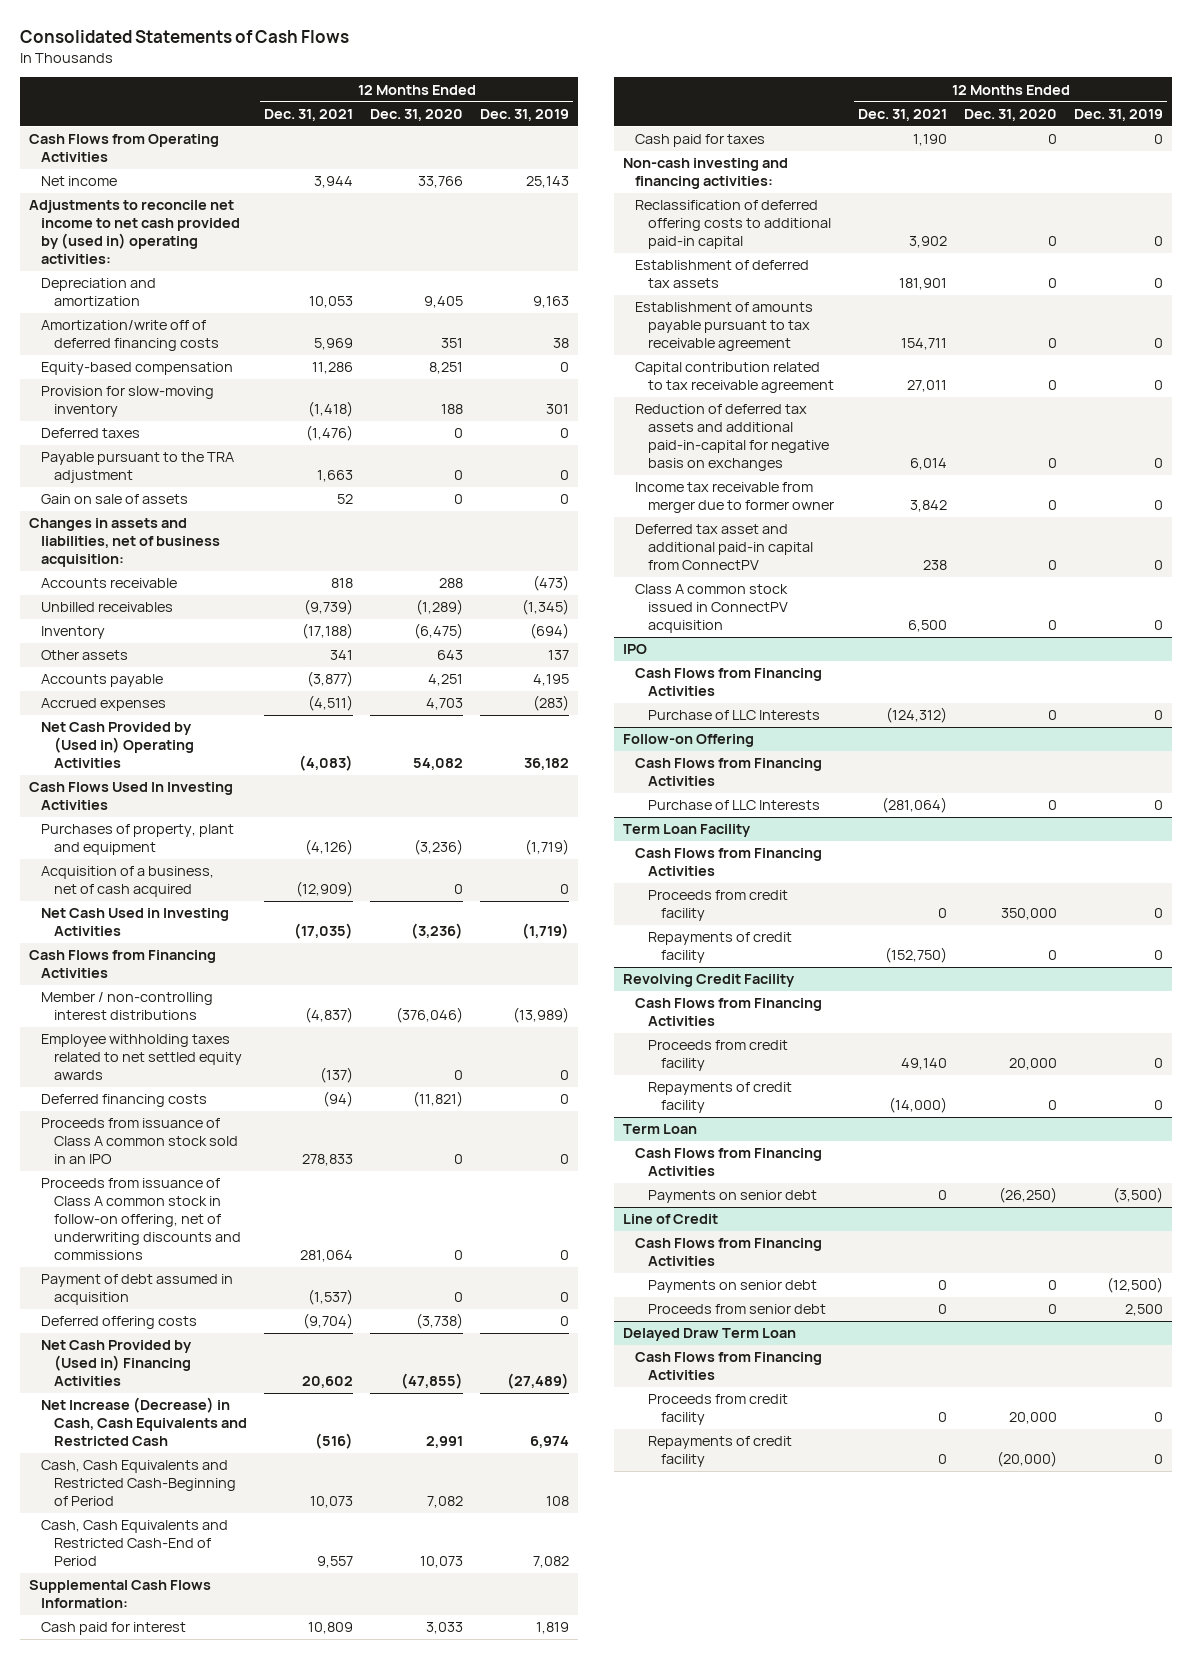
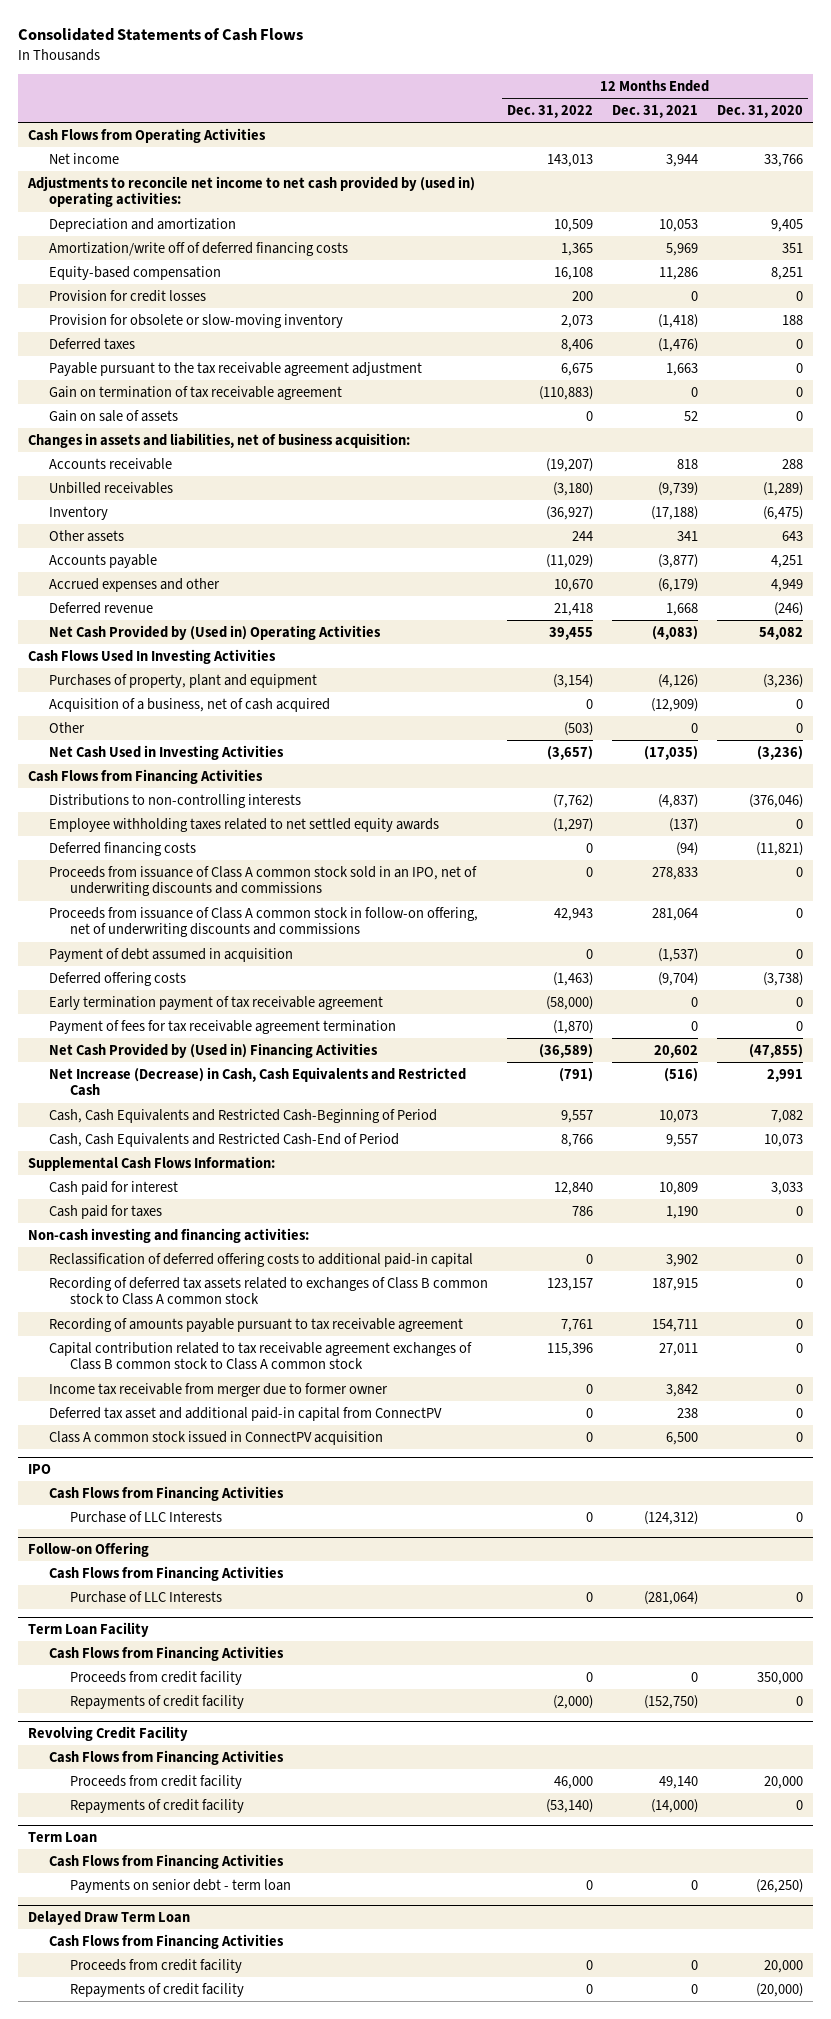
- | 12 Months Ended Dec. 31, 2021 | 12 Months Ended Dec. 31, 2020 | 12 Months Ended Dec. 31, 2019
+ | 12 Months Ended Dec. 31, 2022 | 12 Months Ended Dec. 31, 2021 | 12 Months Ended Dec. 31, 2020
- Provision for slow-moving inventory | (1,418) | 188 | 301
+ Provision for credit losses | 200 | 0 | 0
+ Provision for obsolete or slow-moving inventory | 2,073 | (1,418) | 188
- Payable pursuant to the TRA adjustment | 1,663 | 0 | 0
+ Payable pursuant to the tax receivable agreement adjustment | 6,675 | 1,663 | 0
+ Gain on termination of tax receivable agreement | (110,883) | 0 | 0
- Accrued expenses | (4,511) | 4,703 | (283)
+ Accrued expenses and other | 10,670 | (6,179) | 4,949
+ Deferred revenue | 21,418 | 1,668 | (246)
+ Other | (503) | 0 | 0
- Member / non-controlling interest distributions | (4,837) | (376,046) | (13,989)
+ Distributions to non-controlling interests | (7,762) | (4,837) | (376,046)
- Proceeds from issuance of Class A common stock sold in an IPO | 278,833 | 0 | 0
+ Proceeds from issuance of Class A common stock sold in an IPO, net of underwriting discounts and commissions | 0 | 278,833 | 0
+ Early termination payment of tax receivable agreement | (58,000) | 0 | 0
+ Payment of fees for tax receivable agreement termination | (1,870) | 0 | 0
- Establishment of deferred tax assets | 181,901 | 0 | 0
- Establishment of amounts payable pursuant to tax receivable agreement | 154,711 | 0 | 0
- Capital contribution related to tax receivable agreement | 27,011 | 0 | 0
- Reduction of deferred tax assets and additional paid-in-capital for negative basis on exchanges | 6,014 | 0 | 0
+ Recording of deferred tax assets related to exchanges of Class B common stock to Class A common stock | 123,157 | 187,915 | 0
+ Recording of amounts payable pursuant to tax receivable agreement | 7,761 | 154,711 | 0
+ Capital contribution related to tax receivable agreement exchanges of Class B common stock to Class A common stock | 115,396 | 27,011 | 0
@ Term Loan
- Payments on senior debt | 0 | (26,250) | (3,500)
- Line of Credit
- Cash Flows from Financing Activities
- Payments on senior debt | 0 | 0 | (12,500)
- Proceeds from senior debt | 0 | 0 | 2,500
@ Term Loan
+ Payments on senior debt - term loan | 0 | 0 | (26,250)

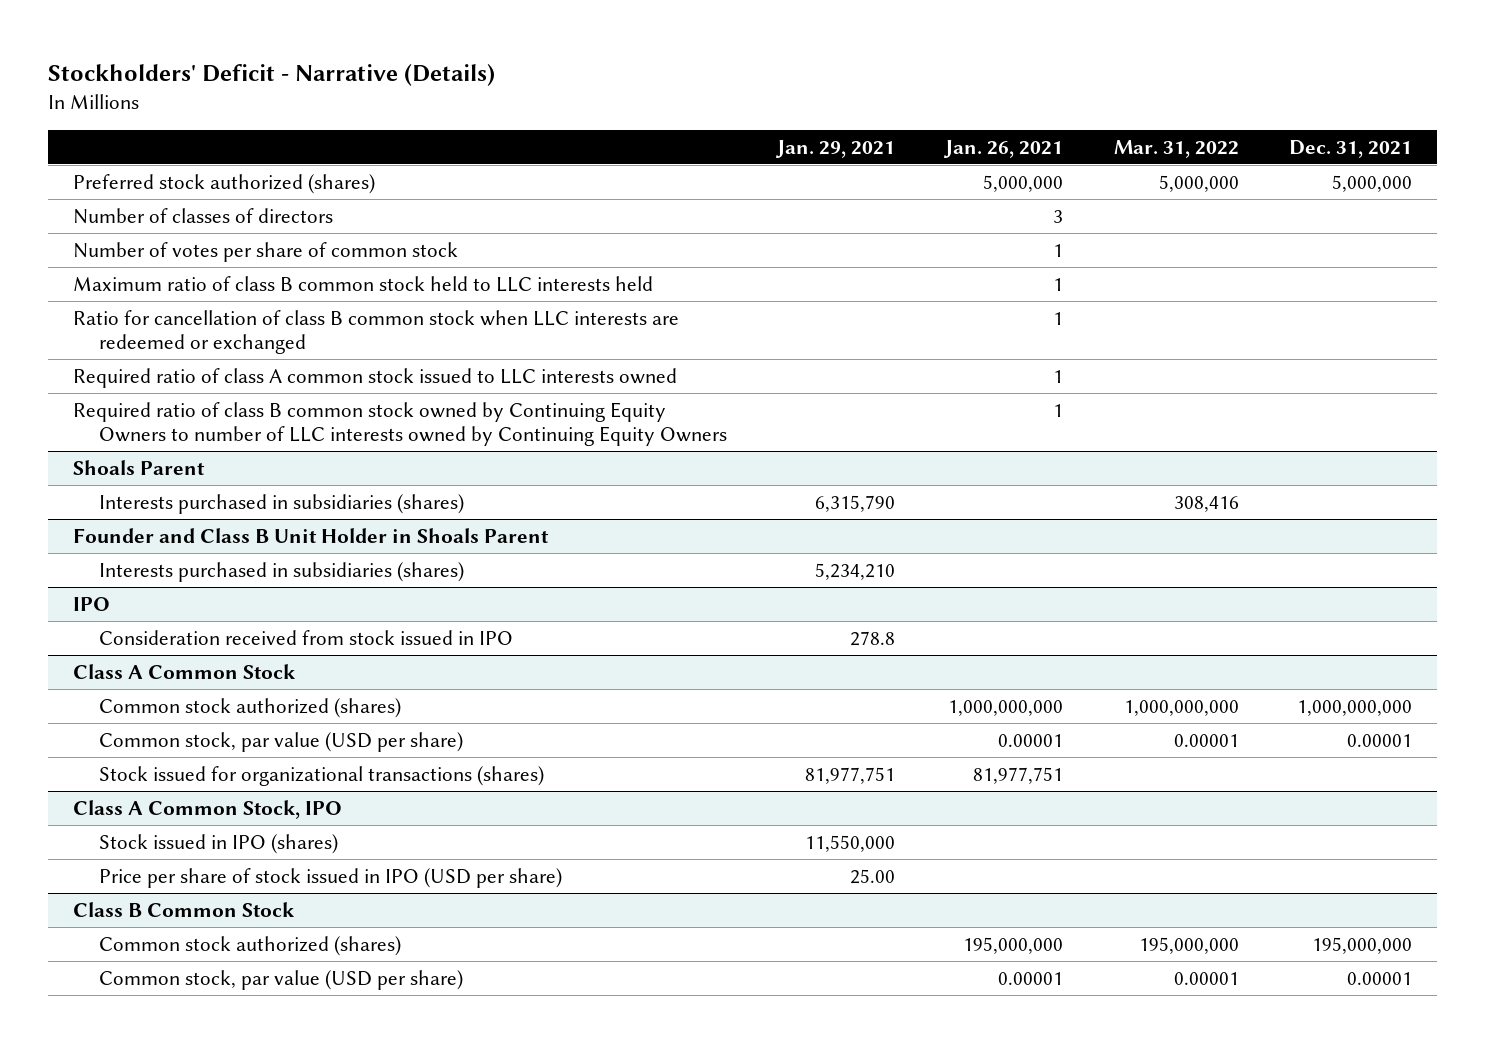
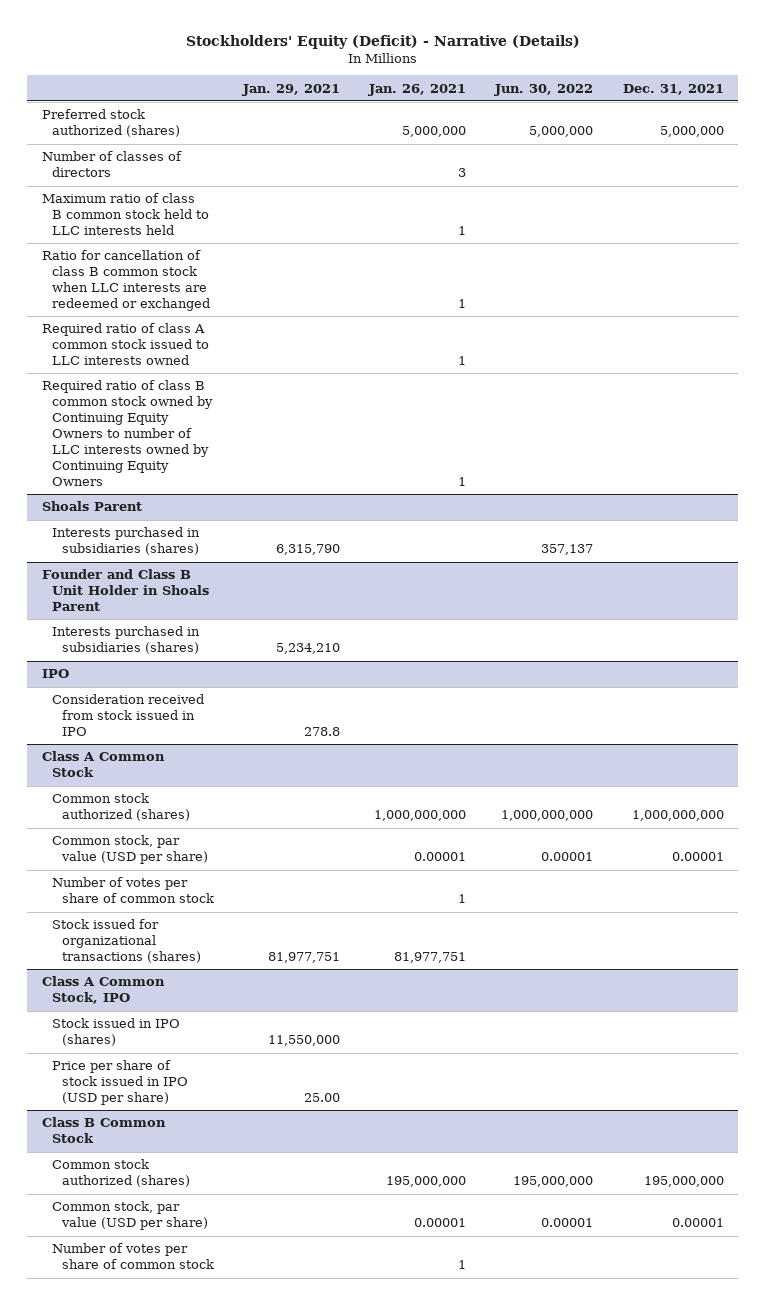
- Stockholders' Deficit - Narrative (Details)
+ Stockholders' Equity (Deficit) - Narrative (Details)
- | Jan. 29, 2021 | Jan. 26, 2021 | Mar. 31, 2022 | Dec. 31, 2021
+ | Jan. 29, 2021 | Jan. 26, 2021 | Jun. 30, 2022 | Dec. 31, 2021
- Number of votes per share of common stock | | 1 | |
@ Class A Common Stock
+ Number of votes per share of common stock | | 1 | |
@ Class B Common Stock
+ Number of votes per share of common stock | | 1 | |

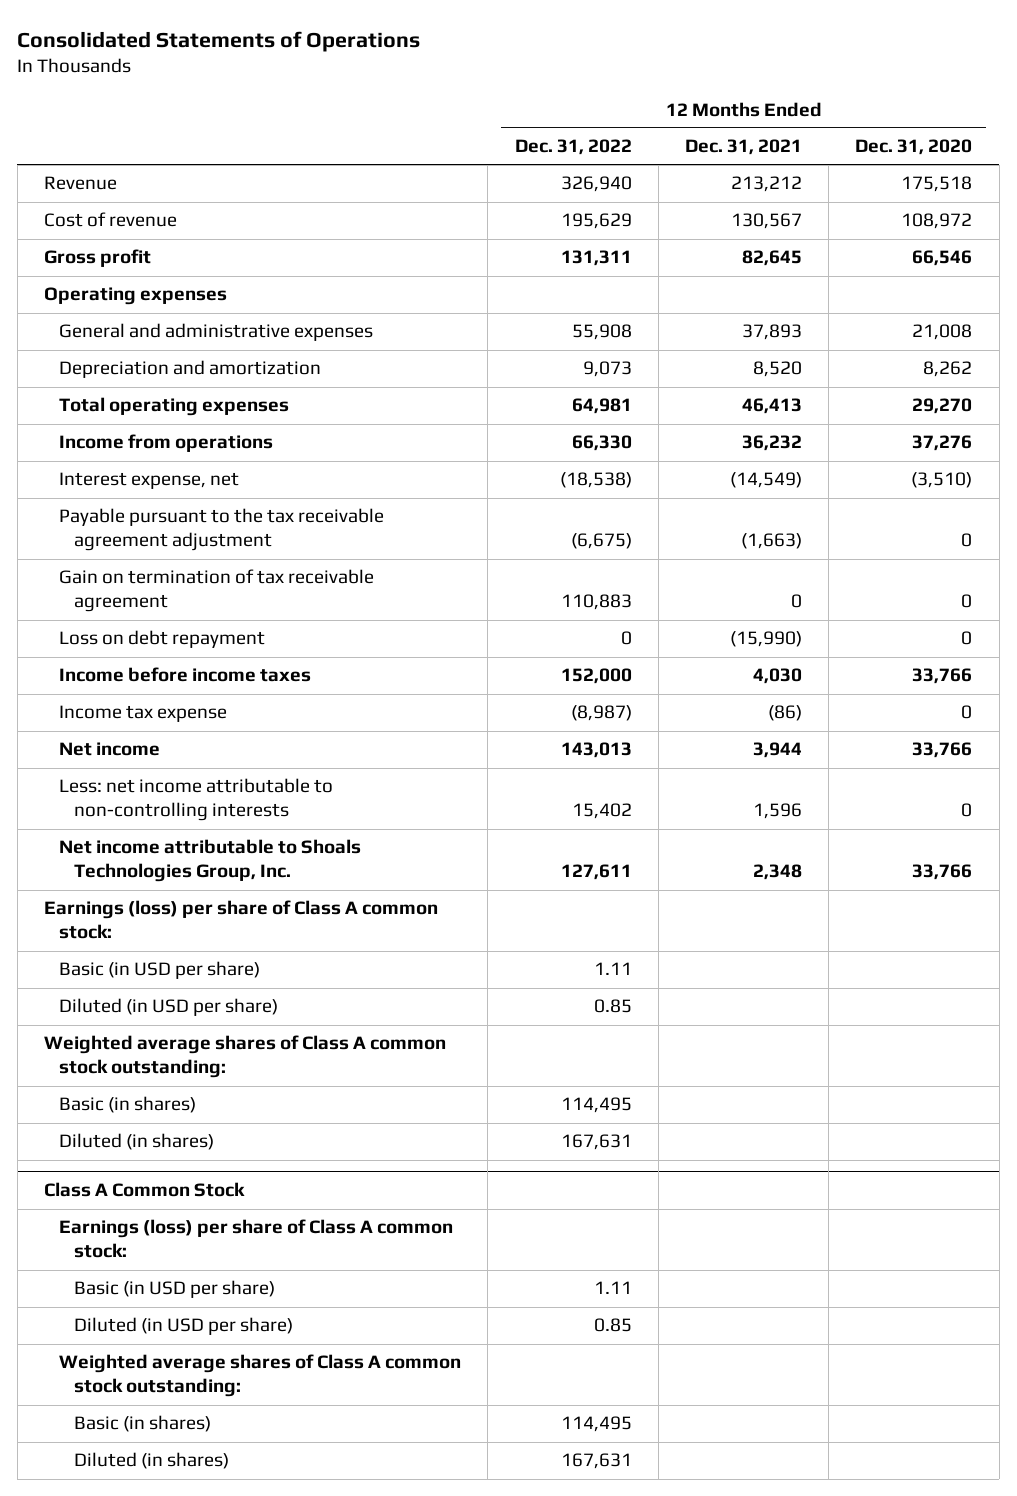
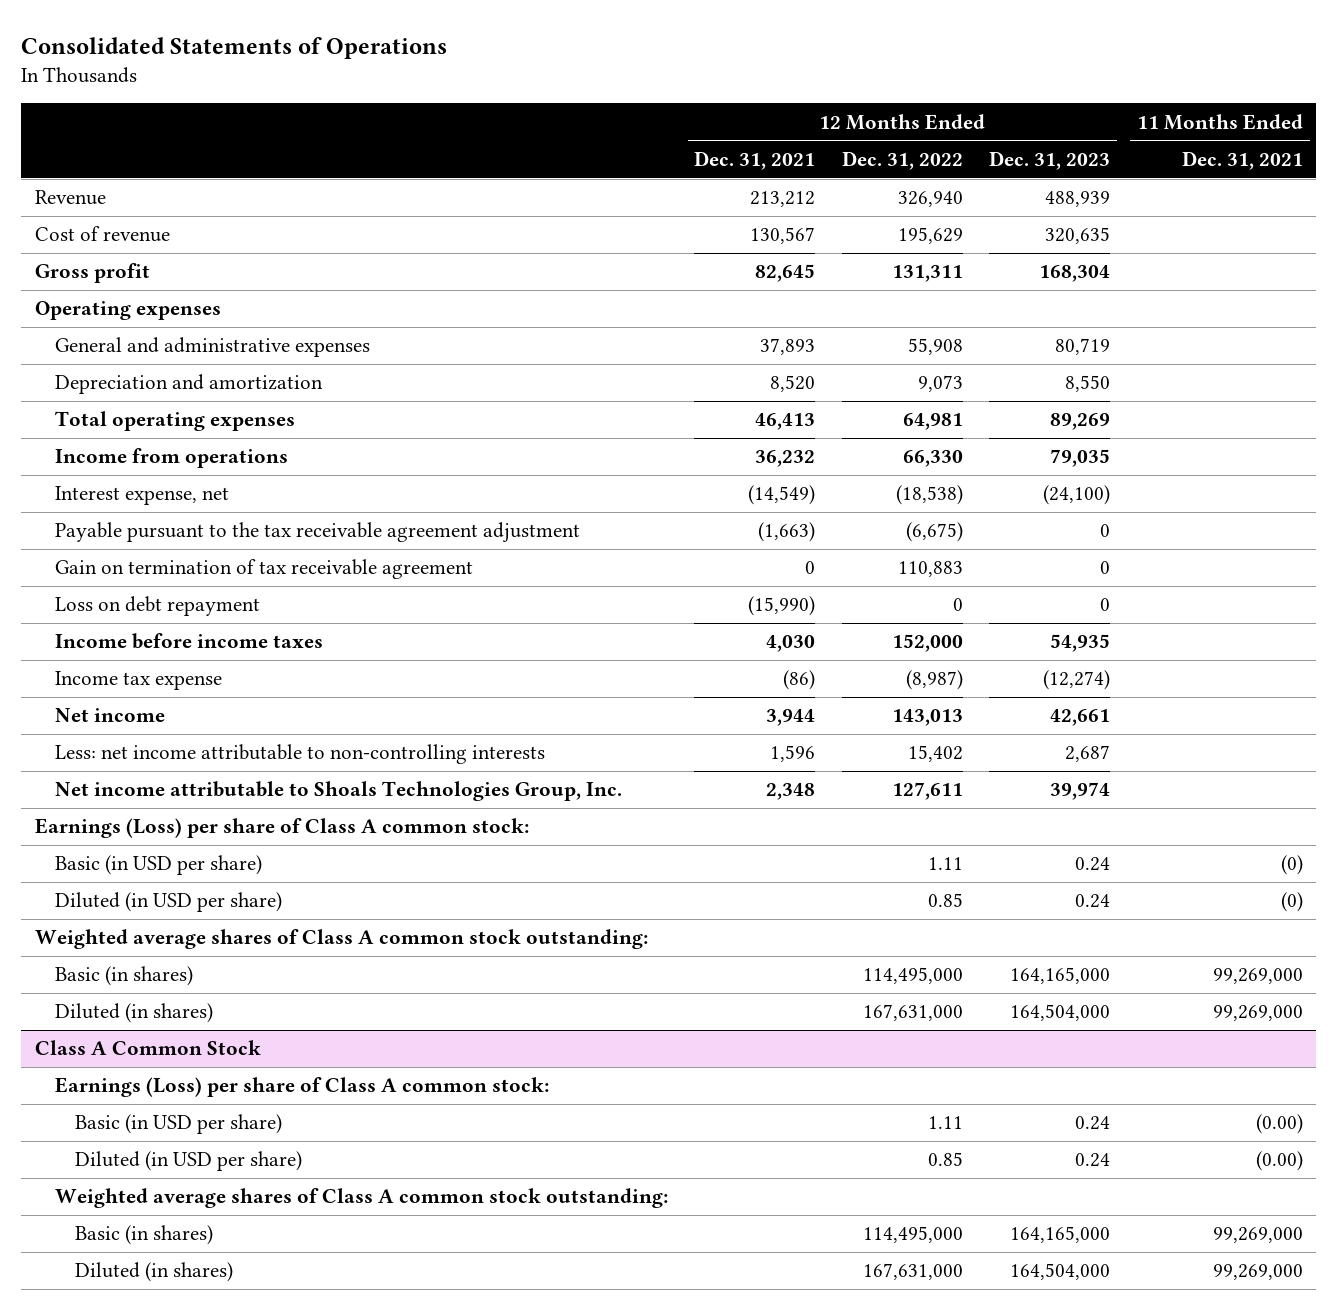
- | 12 Months Ended Dec. 31, 2022 | 12 Months Ended Dec. 31, 2021 | 12 Months Ended Dec. 31, 2020
+ | 12 Months Ended Dec. 31, 2021 | 12 Months Ended Dec. 31, 2022 | 12 Months Ended Dec. 31, 2023 | 11 Months Ended Dec. 31, 2021
- Earnings (loss) per share of Class A common stock:
+ Earnings (Loss) per share of Class A common stock:
- Basic (in shares) | 114,495 | |
- Diluted (in shares) | 167,631 | |
+ Basic (in shares) | | 114,495,000 | 164,165,000 | 99,269,000
+ Diluted (in shares) | | 167,631,000 | 164,504,000 | 99,269,000
@ Class A Common Stock
- Earnings (loss) per share of Class A common stock:
+ Earnings (Loss) per share of Class A common stock:
- Basic (in shares) | 114,495 | |
- Diluted (in shares) | 167,631 | |
+ Basic (in shares) | | 114,495,000 | 164,165,000 | 99,269,000
+ Diluted (in shares) | | 167,631,000 | 164,504,000 | 99,269,000

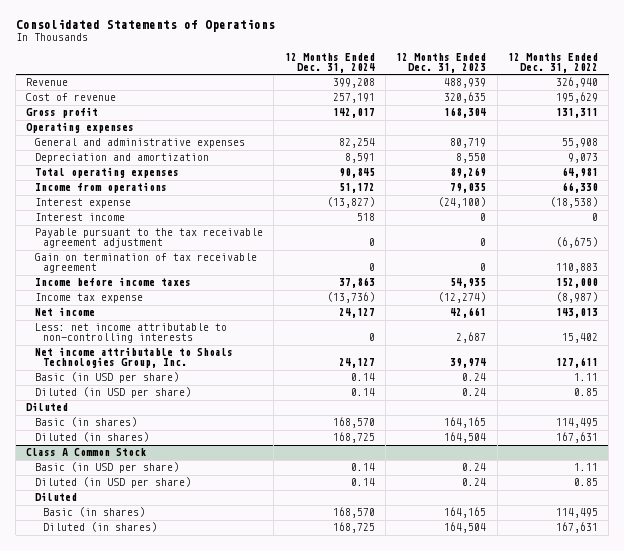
- | 12 Months Ended Dec. 31, 2021 | 12 Months Ended Dec. 31, 2022 | 12 Months Ended Dec. 31, 2023 | 11 Months Ended Dec. 31, 2021
+ | 12 Months Ended Dec. 31, 2024 | 12 Months Ended Dec. 31, 2023 | 12 Months Ended Dec. 31, 2022
- Interest expense, net | (14,549) | (18,538) | (24,100) |
+ Interest expense | (13,827) | (24,100) | (18,538)
+ Interest income | 518 | 0 | 0
- Loss on debt repayment | (15,990) | 0 | 0 |
- Earnings (Loss) per share of Class A common stock:
- Weighted average shares of Class A common stock outstanding:
- Basic (in shares) | | 114,495,000 | 164,165,000 | 99,269,000
- Diluted (in shares) | | 167,631,000 | 164,504,000 | 99,269,000
+ Diluted
+ Basic (in shares) | 168,570 | 164,165 | 114,495
+ Diluted (in shares) | 168,725 | 164,504 | 167,631
@ Class A Common Stock
- Earnings (Loss) per share of Class A common stock:
- Weighted average shares of Class A common stock outstanding:
- Basic (in shares) | | 114,495,000 | 164,165,000 | 99,269,000
- Diluted (in shares) | | 167,631,000 | 164,504,000 | 99,269,000
+ Diluted
+ Basic (in shares) | 168,570 | 164,165 | 114,495
+ Diluted (in shares) | 168,725 | 164,504 | 167,631

